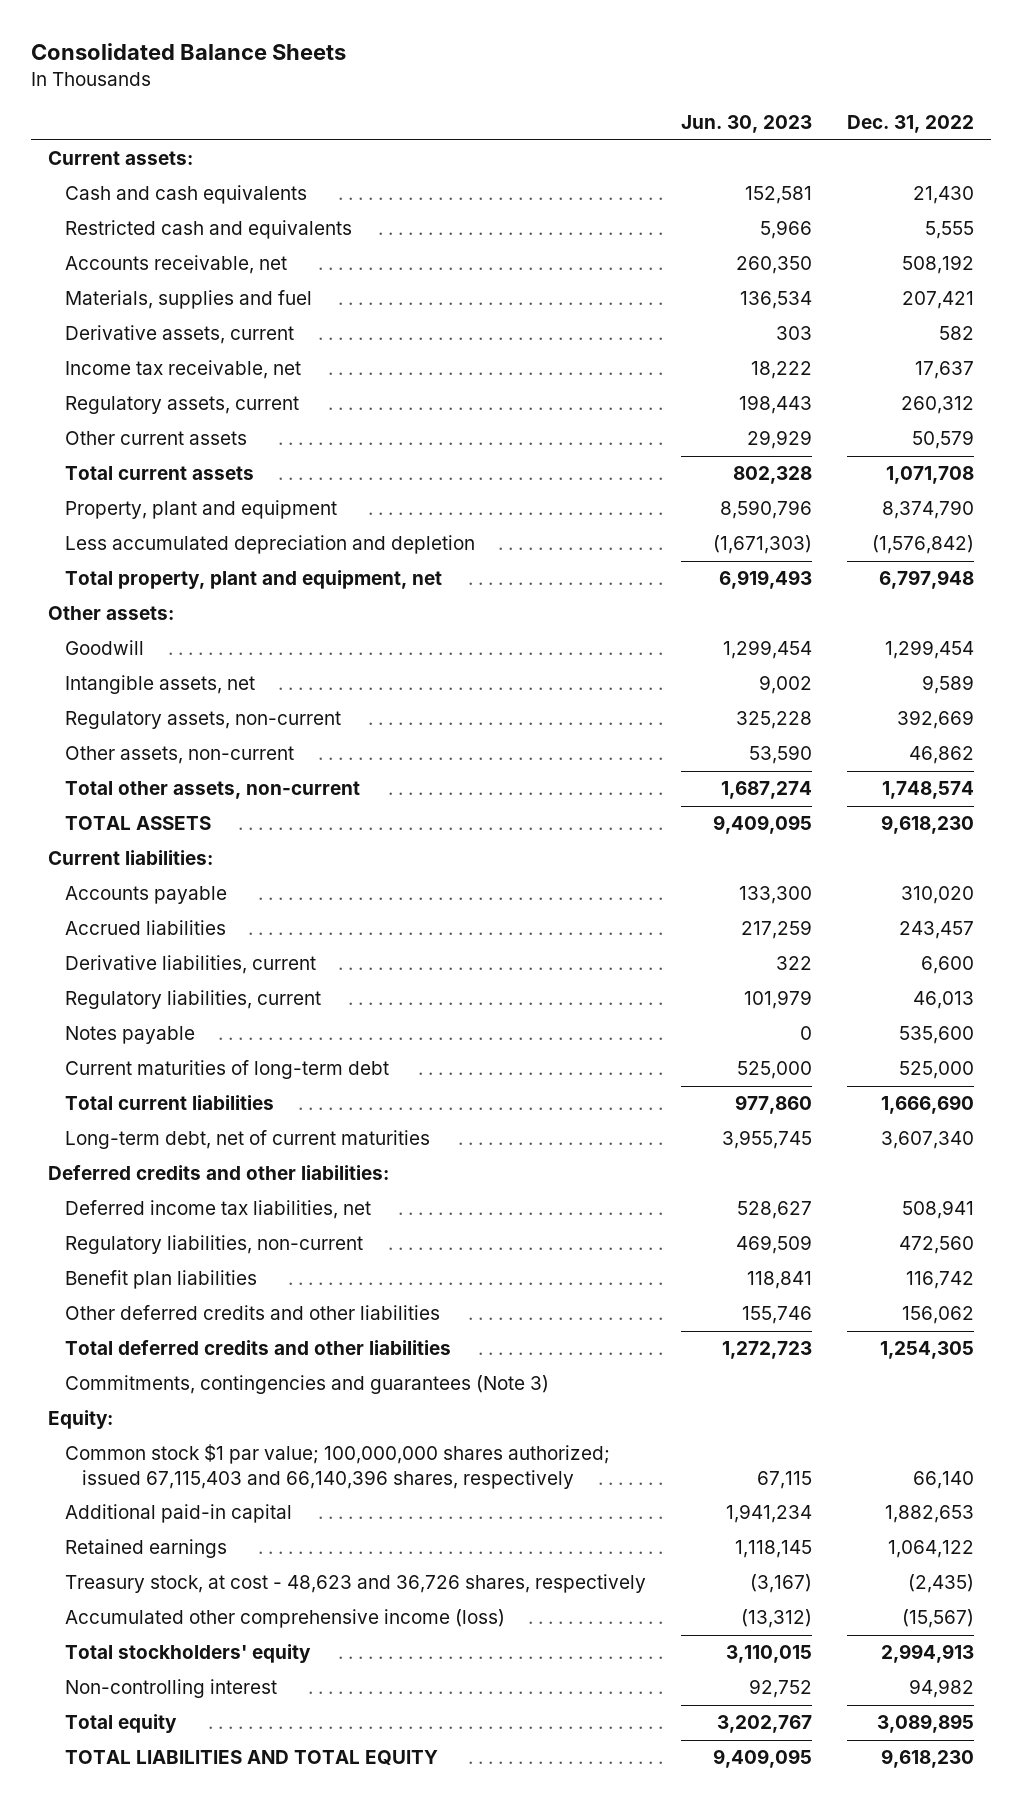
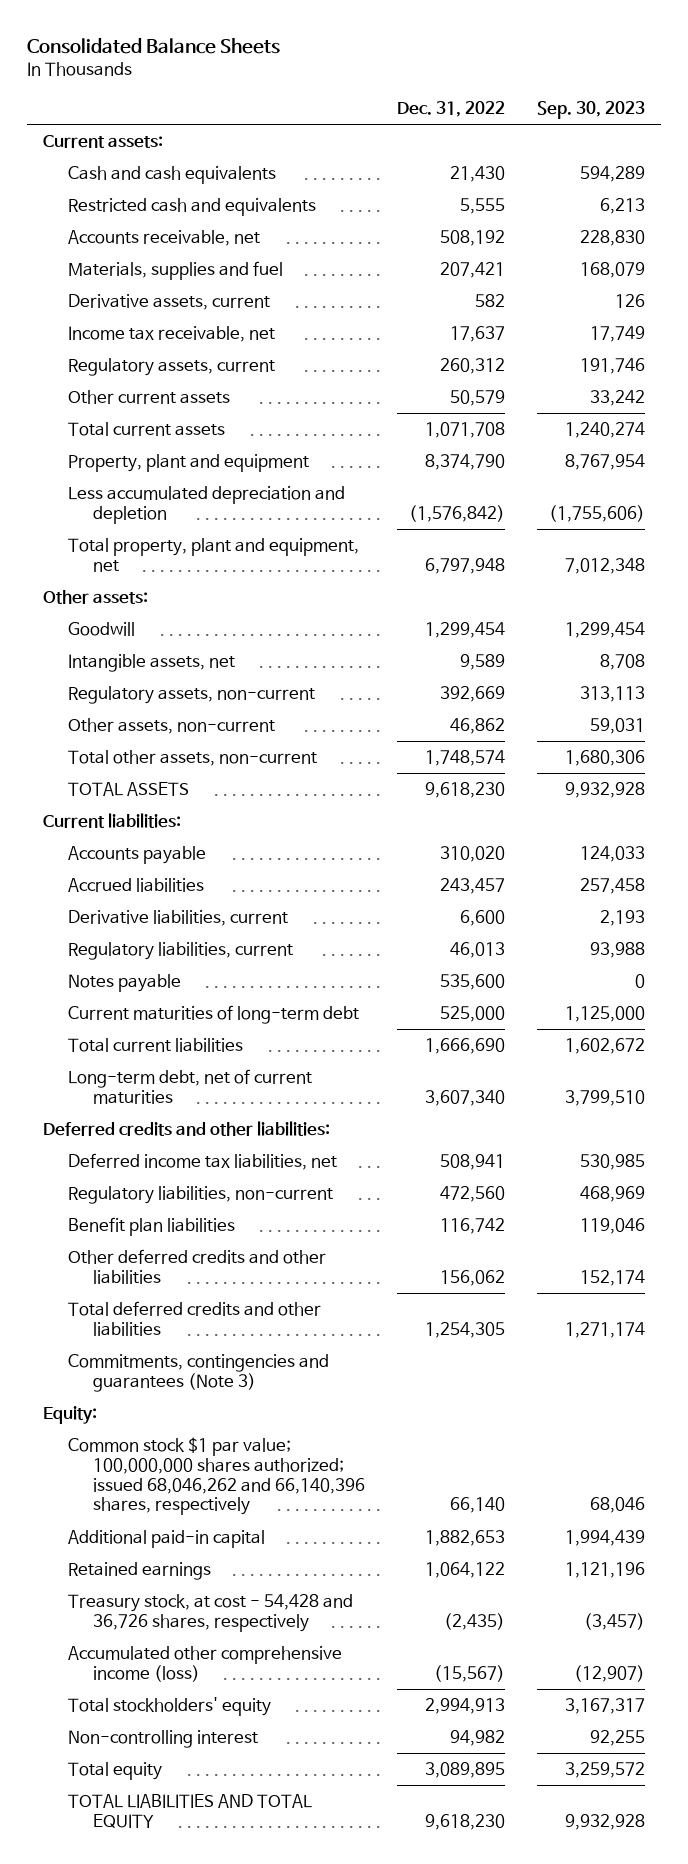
- | Jun. 30, 2023 | Dec. 31, 2022
+ | Dec. 31, 2022 | Sep. 30, 2023
- Common stock $1 par value; 100,000,000 shares authorized; issued 67,115,403 and 66,140,396 shares, respectively | 67,115 | 66,140
+ Common stock $1 par value; 100,000,000 shares authorized; issued 68,046,262 and 66,140,396 shares, respectively | 66,140 | 68,046
- Treasury stock, at cost - 48,623 and 36,726 shares, respectively | (3,167) | (2,435)
+ Treasury stock, at cost - 54,428 and 36,726 shares, respectively | (2,435) | (3,457)

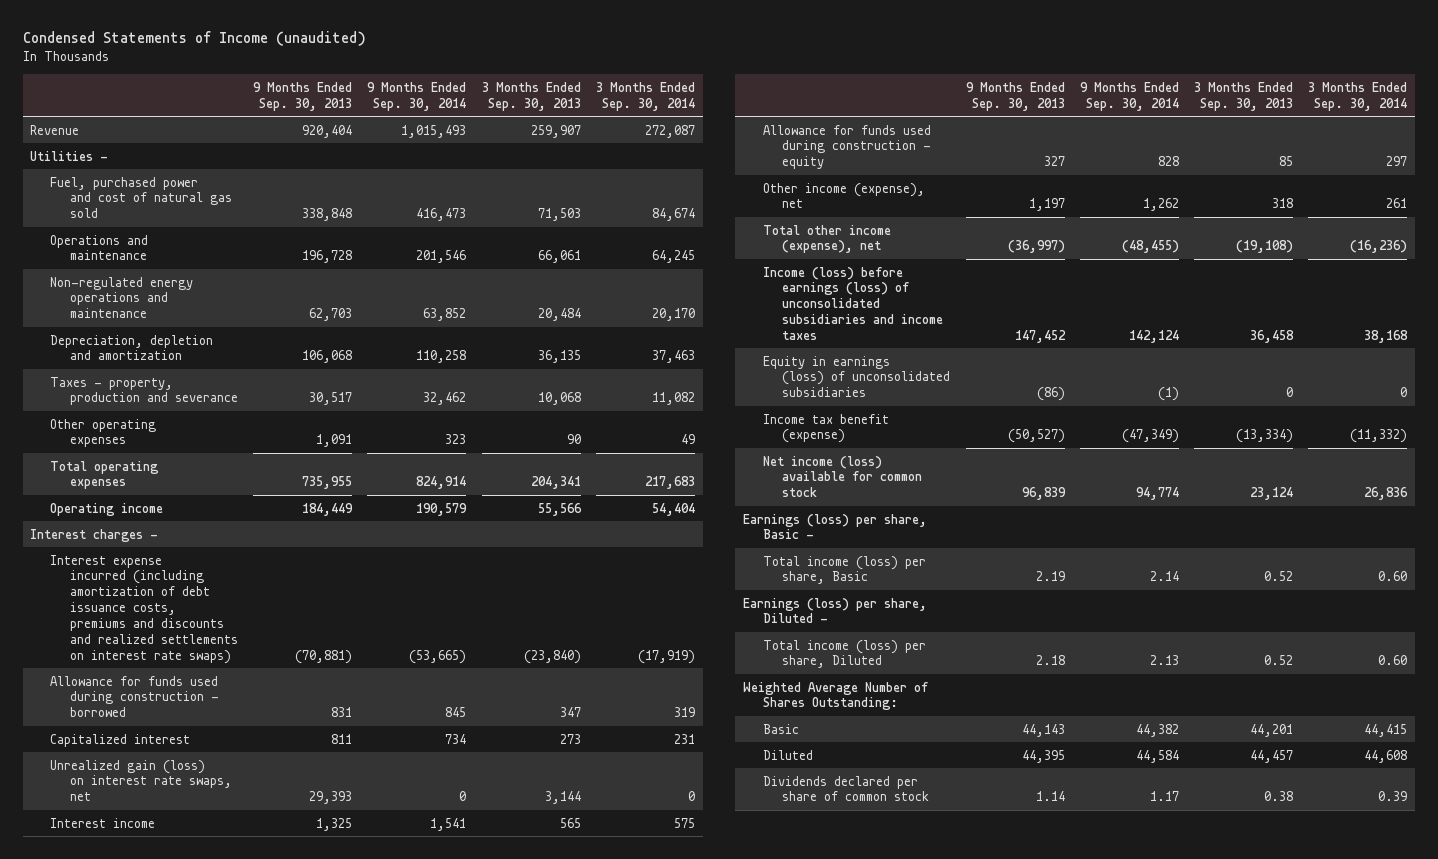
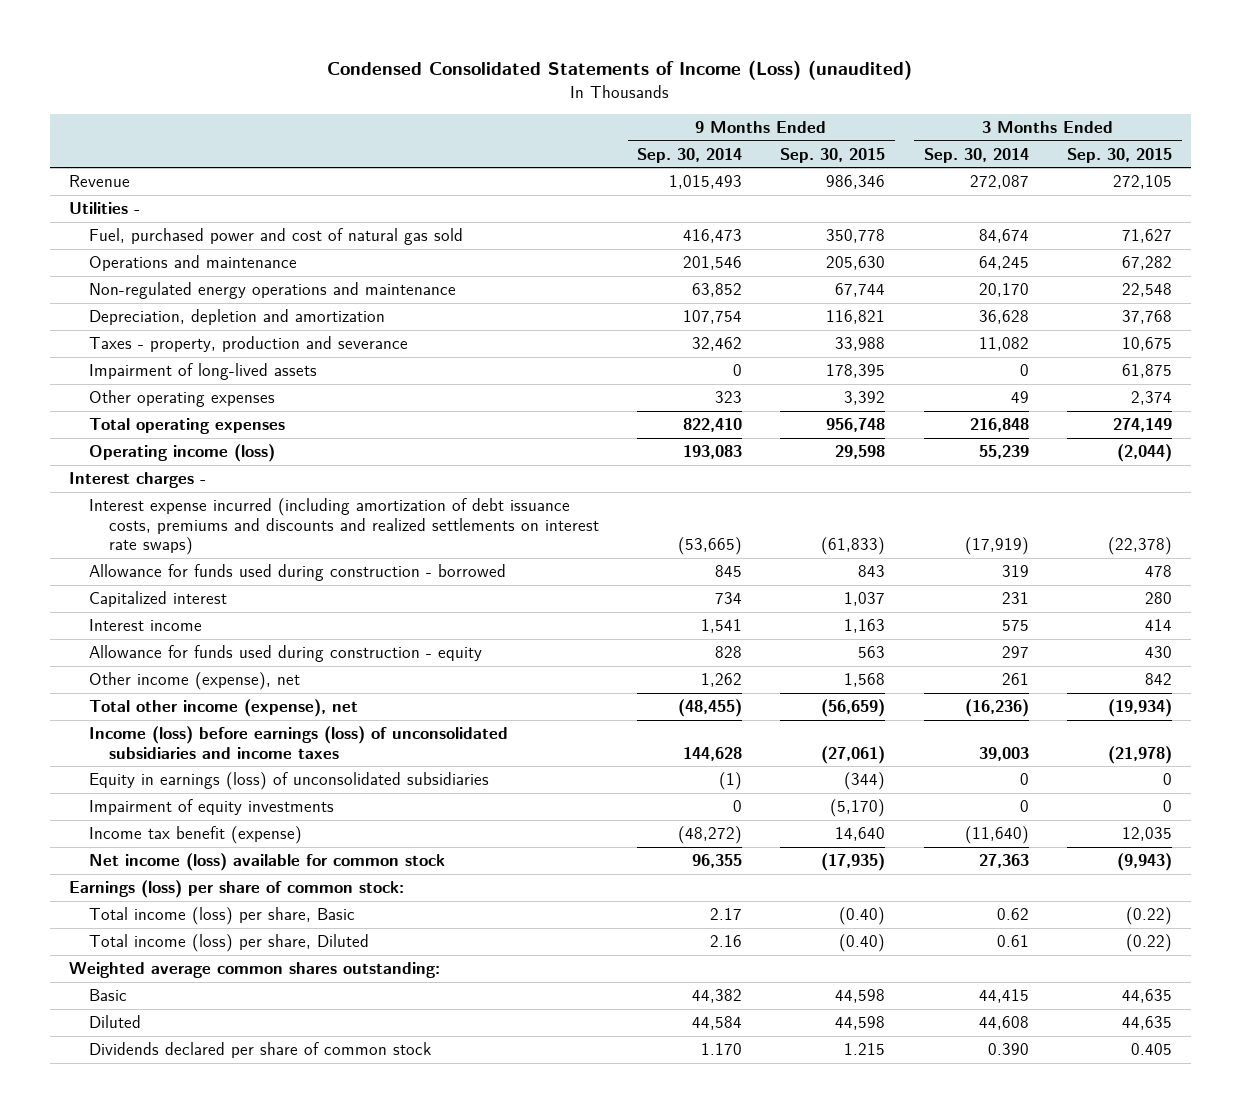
- Condensed Statements of Income (unaudited)
+ Condensed Consolidated Statements of Income (Loss) (unaudited)
- | 9 Months Ended Sep. 30, 2013 | 9 Months Ended Sep. 30, 2014 | 3 Months Ended Sep. 30, 2013 | 3 Months Ended Sep. 30, 2014
+ | 9 Months Ended Sep. 30, 2014 | 9 Months Ended Sep. 30, 2015 | 3 Months Ended Sep. 30, 2014 | 3 Months Ended Sep. 30, 2015
- Depreciation, depletion and amortization | 106,068 | 110,258 | 36,135 | 37,463
+ Depreciation, depletion and amortization | 107,754 | 116,821 | 36,628 | 37,768
+ Impairment of long-lived assets | 0 | 178,395 | 0 | 61,875
- Total operating expenses | 735,955 | 824,914 | 204,341 | 217,683
- Operating income | 184,449 | 190,579 | 55,566 | 54,404
+ Total operating expenses | 822,410 | 956,748 | 216,848 | 274,149
+ Operating income (loss) | 193,083 | 29,598 | 55,239 | (2,044)
- Unrealized gain (loss) on interest rate swaps, net | 29,393 | 0 | 3,144 | 0
- Income (loss) before earnings (loss) of unconsolidated subsidiaries and income taxes | 147,452 | 142,124 | 36,458 | 38,168
+ Income (loss) before earnings (loss) of unconsolidated subsidiaries and income taxes | 144,628 | (27,061) | 39,003 | (21,978)
- Income tax benefit (expense) | (50,527) | (47,349) | (13,334) | (11,332)
- Net income (loss) available for common stock | 96,839 | 94,774 | 23,124 | 26,836
- Earnings (loss) per share, Basic -
- Total income (loss) per share, Basic | 2.19 | 2.14 | 0.52 | 0.60
- Earnings (loss) per share, Diluted -
- Total income (loss) per share, Diluted | 2.18 | 2.13 | 0.52 | 0.60
- Weighted Average Number of Shares Outstanding:
+ Impairment of equity investments | 0 | (5,170) | 0 | 0
+ Income tax benefit (expense) | (48,272) | 14,640 | (11,640) | 12,035
+ Net income (loss) available for common stock | 96,355 | (17,935) | 27,363 | (9,943)
+ Earnings (loss) per share of common stock:
+ Total income (loss) per share, Basic | 2.17 | (0.40) | 0.62 | (0.22)
+ Total income (loss) per share, Diluted | 2.16 | (0.40) | 0.61 | (0.22)
+ Weighted average common shares outstanding:
- Dividends declared per share of common stock | 1.14 | 1.17 | 0.38 | 0.39
+ Dividends declared per share of common stock | 1.170 | 1.215 | 0.390 | 0.405

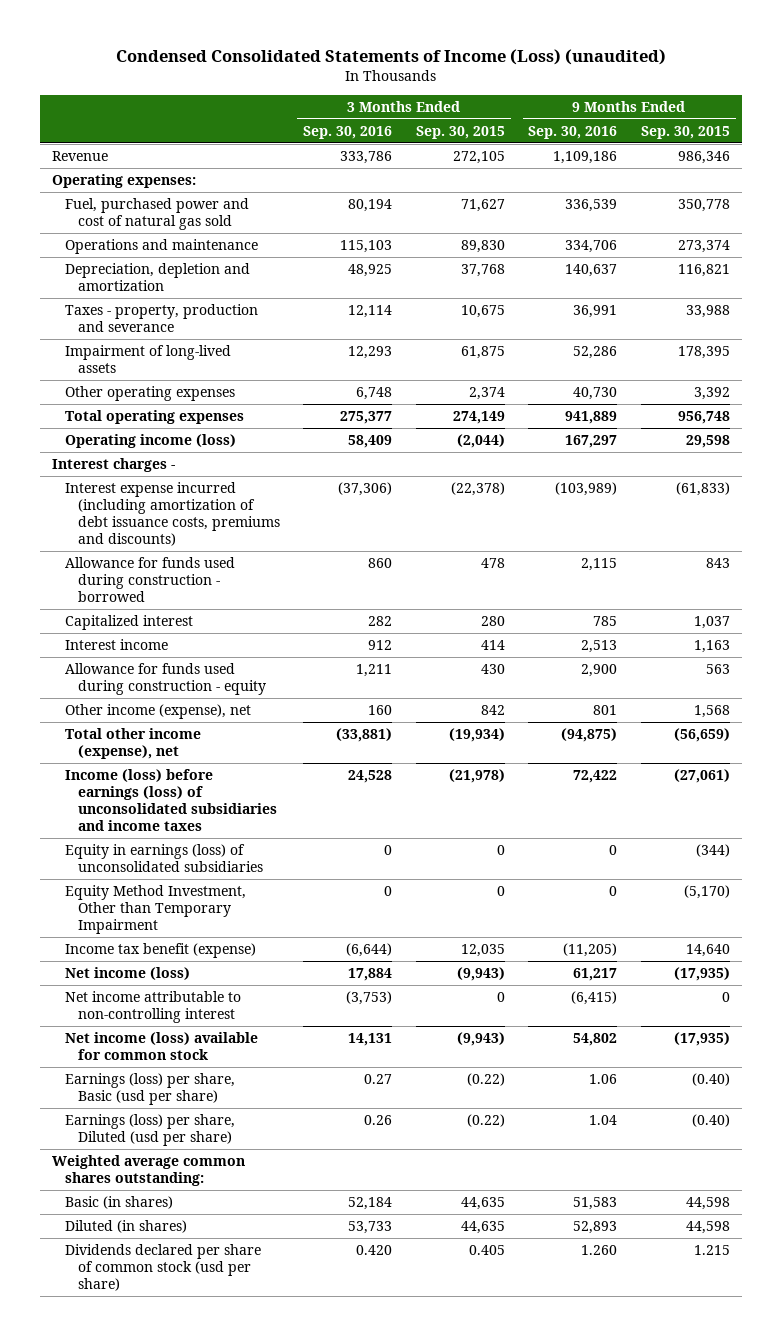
- | 9 Months Ended Sep. 30, 2014 | 9 Months Ended Sep. 30, 2015 | 3 Months Ended Sep. 30, 2014 | 3 Months Ended Sep. 30, 2015
+ | 3 Months Ended Sep. 30, 2016 | 3 Months Ended Sep. 30, 2015 | 9 Months Ended Sep. 30, 2016 | 9 Months Ended Sep. 30, 2015
- Utilities -
+ Operating expenses:
- Operations and maintenance | 201,546 | 205,630 | 64,245 | 67,282
- Non-regulated energy operations and maintenance | 63,852 | 67,744 | 20,170 | 22,548
+ Operations and maintenance | 115,103 | 89,830 | 334,706 | 273,374
- Interest expense incurred (including amortization of debt issuance costs, premiums and discounts and realized settlements on interest rate swaps) | (53,665) | (61,833) | (17,919) | (22,378)
+ Interest expense incurred (including amortization of debt issuance costs, premiums and discounts) | (37,306) | (22,378) | (103,989) | (61,833)
- Impairment of equity investments | 0 | (5,170) | 0 | 0
+ Equity Method Investment, Other than Temporary Impairment | 0 | 0 | 0 | (5,170)
+ Net income (loss) | 17,884 | (9,943) | 61,217 | (17,935)
+ Net income attributable to non-controlling interest | (3,753) | 0 | (6,415) | 0
- Earnings (loss) per share of common stock:
- Total income (loss) per share, Basic | 2.17 | (0.40) | 0.62 | (0.22)
- Total income (loss) per share, Diluted | 2.16 | (0.40) | 0.61 | (0.22)
+ Earnings (loss) per share, Basic (usd per share) | 0.27 | (0.22) | 1.06 | (0.40)
+ Earnings (loss) per share, Diluted (usd per share) | 0.26 | (0.22) | 1.04 | (0.40)
- Basic | 44,382 | 44,598 | 44,415 | 44,635
- Diluted | 44,584 | 44,598 | 44,608 | 44,635
- Dividends declared per share of common stock | 1.170 | 1.215 | 0.390 | 0.405
+ Basic (in shares) | 52,184 | 44,635 | 51,583 | 44,598
+ Diluted (in shares) | 53,733 | 44,635 | 52,893 | 44,598
+ Dividends declared per share of common stock (usd per share) | 0.420 | 0.405 | 1.260 | 1.215

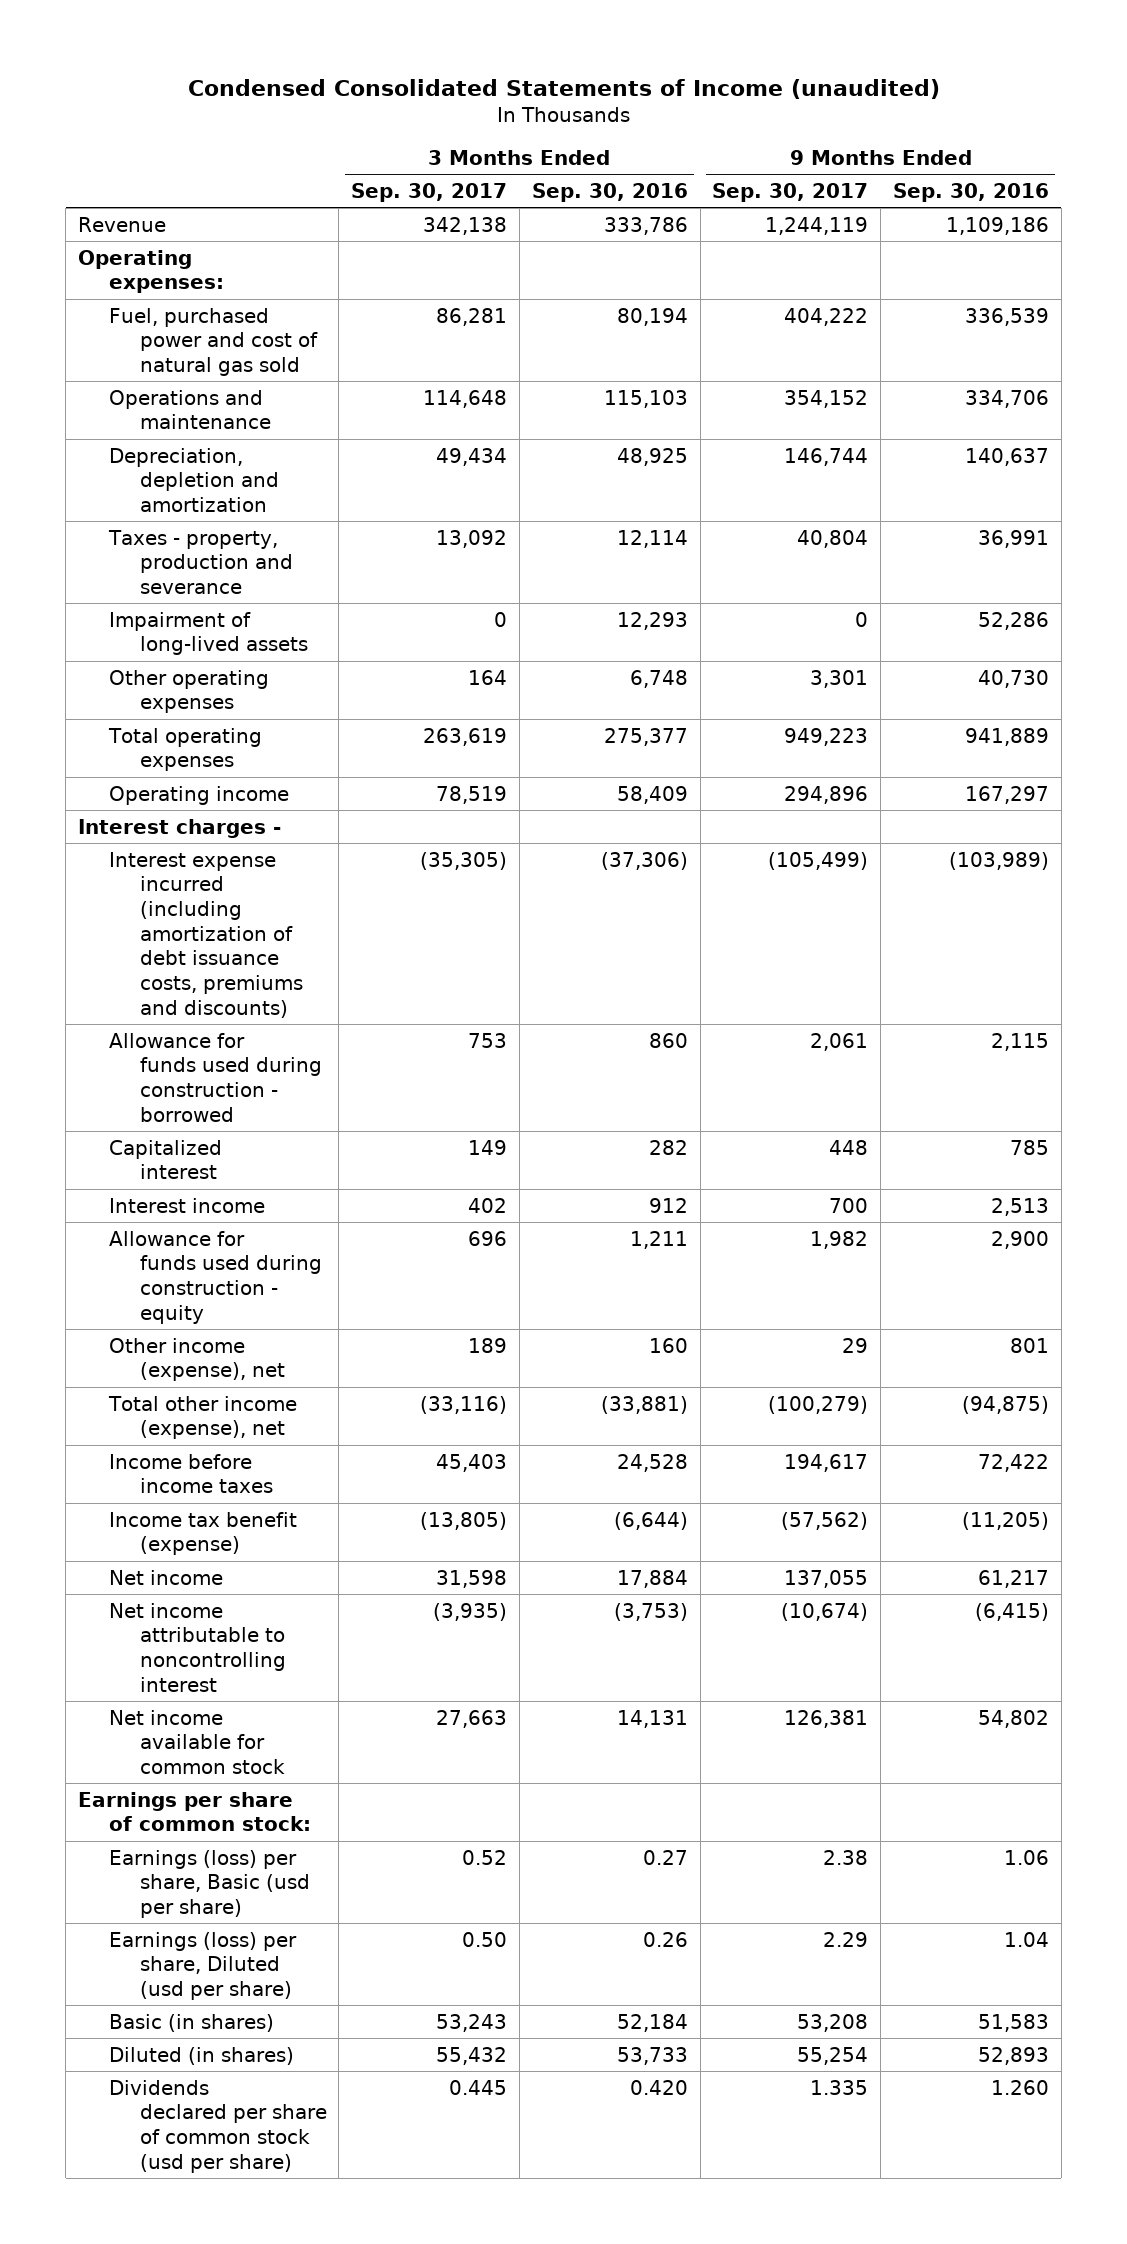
- Condensed Consolidated Statements of Income (Loss) (unaudited)
+ Condensed Consolidated Statements of Income (unaudited)
- | 3 Months Ended Sep. 30, 2016 | 3 Months Ended Sep. 30, 2015 | 9 Months Ended Sep. 30, 2016 | 9 Months Ended Sep. 30, 2015
+ | 3 Months Ended Sep. 30, 2017 | 3 Months Ended Sep. 30, 2016 | 9 Months Ended Sep. 30, 2017 | 9 Months Ended Sep. 30, 2016
- Operating income (loss) | 58,409 | (2,044) | 167,297 | 29,598
+ Operating income | 78,519 | 58,409 | 294,896 | 167,297
- Income (loss) before earnings (loss) of unconsolidated subsidiaries and income taxes | 24,528 | (21,978) | 72,422 | (27,061)
- Equity in earnings (loss) of unconsolidated subsidiaries | 0 | 0 | 0 | (344)
- Equity Method Investment, Other than Temporary Impairment | 0 | 0 | 0 | (5,170)
+ Income before income taxes | 45,403 | 24,528 | 194,617 | 72,422
- Net income (loss) | 17,884 | (9,943) | 61,217 | (17,935)
- Net income attributable to non-controlling interest | (3,753) | 0 | (6,415) | 0
- Net income (loss) available for common stock | 14,131 | (9,943) | 54,802 | (17,935)
+ Net income | 31,598 | 17,884 | 137,055 | 61,217
+ Net income attributable to noncontrolling interest | (3,935) | (3,753) | (10,674) | (6,415)
+ Net income available for common stock | 27,663 | 14,131 | 126,381 | 54,802
+ Earnings per share of common stock:
- Weighted average common shares outstanding:

